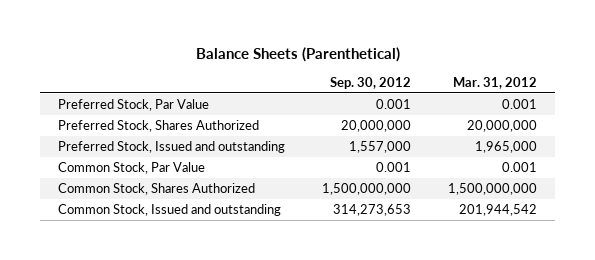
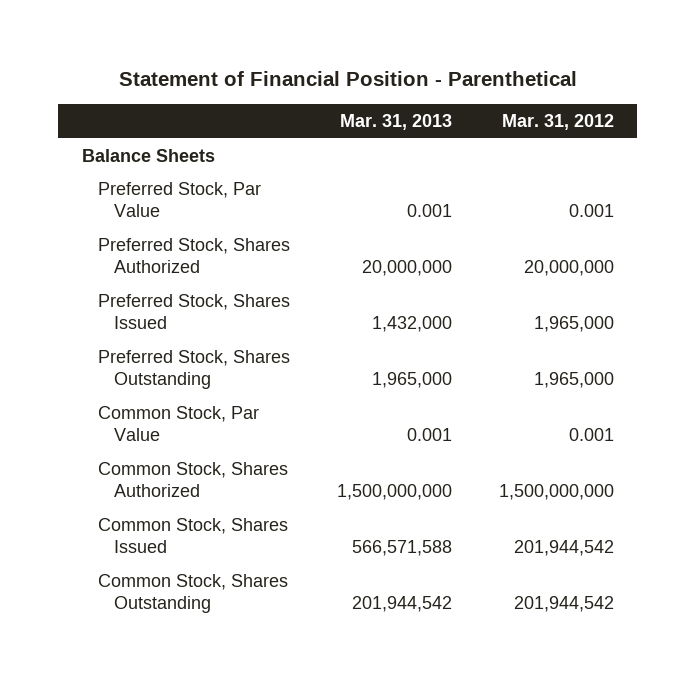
- Balance Sheets (Parenthetical)
+ Statement of Financial Position - Parenthetical
- | Sep. 30, 2012 | Mar. 31, 2012
+ | Mar. 31, 2013 | Mar. 31, 2012
+ Balance Sheets
- Preferred Stock, Issued and outstanding | 1,557,000 | 1,965,000
+ Preferred Stock, Shares Issued | 1,432,000 | 1,965,000
+ Preferred Stock, Shares Outstanding | 1,965,000 | 1,965,000
- Common Stock, Issued and outstanding | 314,273,653 | 201,944,542
+ Common Stock, Shares Issued | 566,571,588 | 201,944,542
+ Common Stock, Shares Outstanding | 201,944,542 | 201,944,542

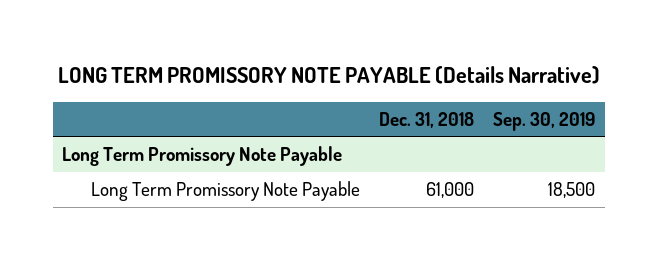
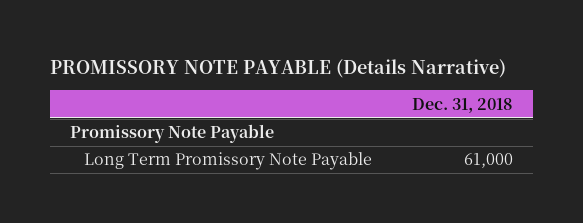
- LONG TERM PROMISSORY NOTE PAYABLE (Details Narrative)
+ PROMISSORY NOTE PAYABLE (Details Narrative)
- | Dec. 31, 2018 | Sep. 30, 2019
+ | Dec. 31, 2018
- Long Term Promissory Note Payable
+ Promissory Note Payable

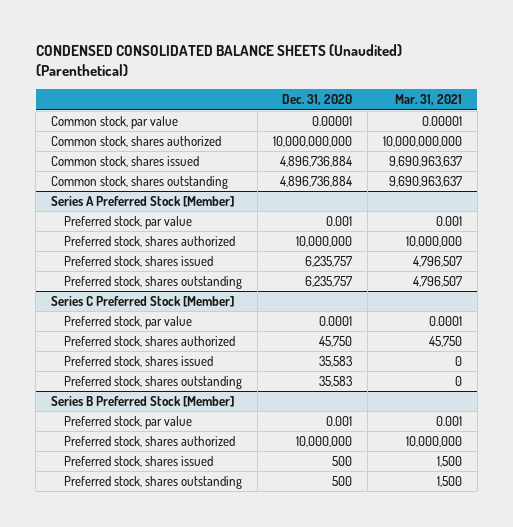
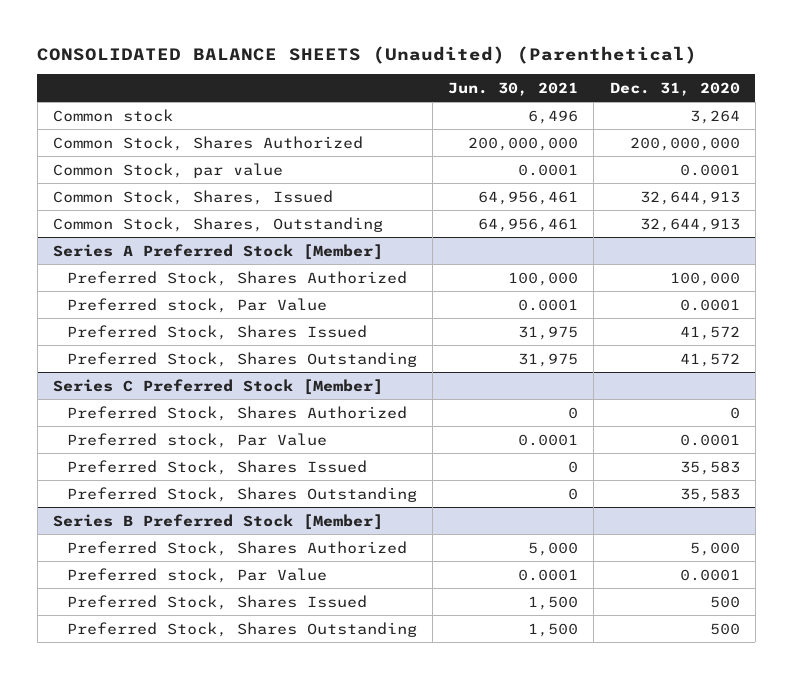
- CONDENSED CONSOLIDATED BALANCE SHEETS (Unaudited) (Parenthetical)
+ CONSOLIDATED BALANCE SHEETS (Unaudited) (Parenthetical)
- | Dec. 31, 2020 | Mar. 31, 2021
+ | Jun. 30, 2021 | Dec. 31, 2020
- Common stock, par value | 0.00001 | 0.00001
- Common stock, shares authorized | 10,000,000,000 | 10,000,000,000
- Common stock, shares issued | 4,896,736,884 | 9,690,963,637
- Common stock, shares outstanding | 4,896,736,884 | 9,690,963,637
+ Common stock | 6,496 | 3,264
+ Common Stock, Shares Authorized | 200,000,000 | 200,000,000
+ Common Stock, par value | 0.0001 | 0.0001
+ Common Stock, Shares, Issued | 64,956,461 | 32,644,913
+ Common Stock, Shares, Outstanding | 64,956,461 | 32,644,913
@ Series A Preferred Stock [Member]
- Preferred stock, par value | 0.001 | 0.001
- Preferred stock, shares authorized | 10,000,000 | 10,000,000
- Preferred stock, shares issued | 6,235,757 | 4,796,507
- Preferred stock, shares outstanding | 6,235,757 | 4,796,507
+ Preferred Stock, Shares Authorized | 100,000 | 100,000
+ Preferred stock, Par Value | 0.0001 | 0.0001
+ Preferred Stock, Shares Issued | 31,975 | 41,572
+ Preferred Stock, Shares Outstanding | 31,975 | 41,572
@ Series C Preferred Stock [Member]
- Preferred stock, par value | 0.0001 | 0.0001
- Preferred stock, shares authorized | 45,750 | 45,750
- Preferred stock, shares issued | 35,583 | 0
- Preferred stock, shares outstanding | 35,583 | 0
+ Preferred Stock, Shares Authorized | 0 | 0
+ Preferred stock, Par Value | 0.0001 | 0.0001
+ Preferred Stock, Shares Issued | 0 | 35,583
+ Preferred Stock, Shares Outstanding | 0 | 35,583
@ Series B Preferred Stock [Member]
- Preferred stock, par value | 0.001 | 0.001
- Preferred stock, shares authorized | 10,000,000 | 10,000,000
- Preferred stock, shares issued | 500 | 1,500
- Preferred stock, shares outstanding | 500 | 1,500
+ Preferred Stock, Shares Authorized | 5,000 | 5,000
+ Preferred stock, Par Value | 0.0001 | 0.0001
+ Preferred Stock, Shares Issued | 1,500 | 500
+ Preferred Stock, Shares Outstanding | 1,500 | 500

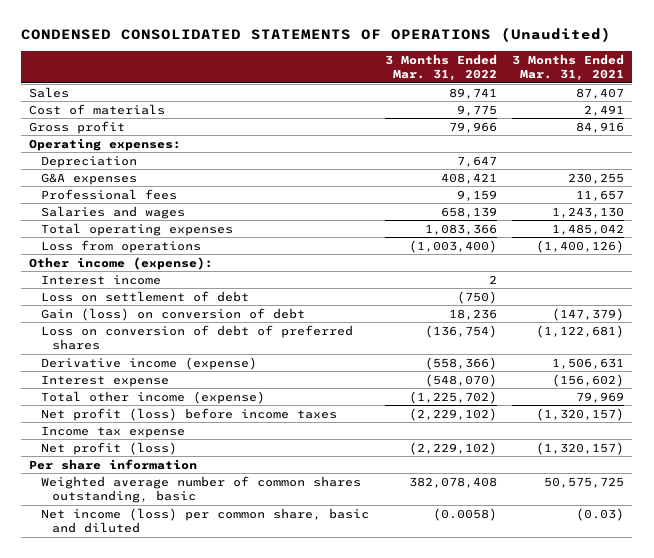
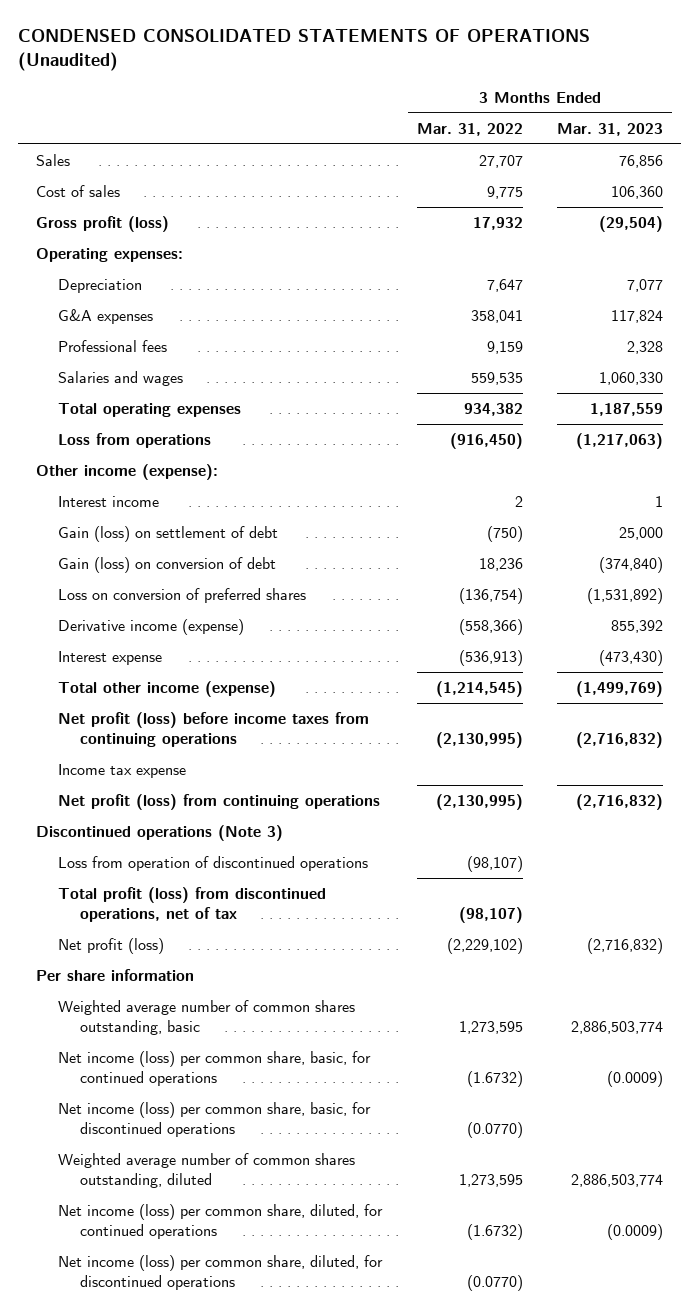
- | 3 Months Ended Mar. 31, 2022 | 3 Months Ended Mar. 31, 2021
+ | 3 Months Ended Mar. 31, 2022 | 3 Months Ended Mar. 31, 2023
- Sales | 89,741 | 87,407
- Cost of materials | 9,775 | 2,491
- Gross profit | 79,966 | 84,916
+ Sales | 27,707 | 76,856
+ Cost of sales | 9,775 | 106,360
+ Gross profit (loss) | 17,932 | (29,504)
- G&A expenses | 408,421 | 230,255
+ G&A expenses | 358,041 | 117,824
- Salaries and wages | 658,139 | 1,243,130
- Total operating expenses | 1,083,366 | 1,485,042
- Loss from operations | (1,003,400) | (1,400,126)
+ Salaries and wages | 559,535 | 1,060,330
+ Total operating expenses | 934,382 | 1,187,559
+ Loss from operations | (916,450) | (1,217,063)
- Loss on settlement of debt | (750) |
+ Gain (loss) on settlement of debt | (750) | 25,000
- Loss on conversion of debt of preferred shares | (136,754) | (1,122,681)
+ Loss on conversion of preferred shares | (136,754) | (1,531,892)
- Interest expense | (548,070) | (156,602)
- Total other income (expense) | (1,225,702) | 79,969
- Net profit (loss) before income taxes | (2,229,102) | (1,320,157)
+ Interest expense | (536,913) | (473,430)
+ Total other income (expense) | (1,214,545) | (1,499,769)
+ Net profit (loss) before income taxes from continuing operations | (2,130,995) | (2,716,832)
+ Net profit (loss) from continuing operations | (2,130,995) | (2,716,832)
+ Discontinued operations (Note 3)
+ Loss from operation of discontinued operations | (98,107) |
+ Total profit (loss) from discontinued operations, net of tax | (98,107) |
- Weighted average number of common shares outstanding, basic | 382,078,408 | 50,575,725
- Net income (loss) per common share, basic and diluted | (0.0058) | (0.03)
+ Weighted average number of common shares outstanding, basic | 1,273,595 | 2,886,503,774
+ Net income (loss) per common share, basic, for continued operations | (1.6732) | (0.0009)
+ Net income (loss) per common share, basic, for discontinued operations | (0.0770) |
+ Weighted average number of common shares outstanding, diluted | 1,273,595 | 2,886,503,774
+ Net income (loss) per common share, diluted, for continued operations | (1.6732) | (0.0009)
+ Net income (loss) per common share, diluted, for discontinued operations | (0.0770) |

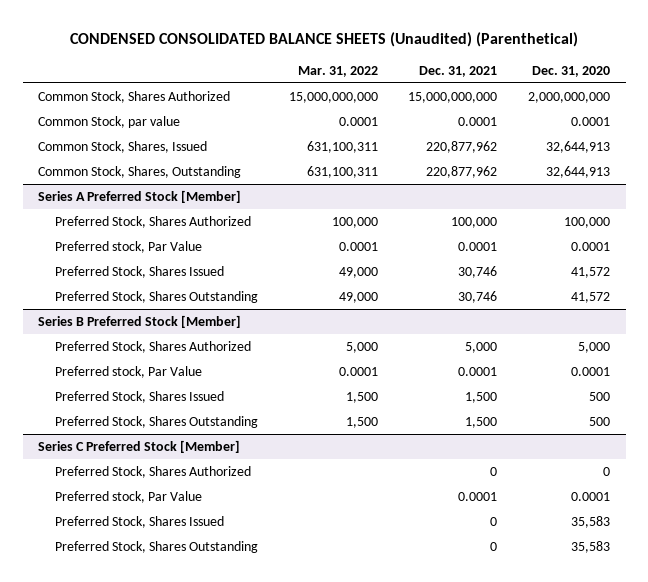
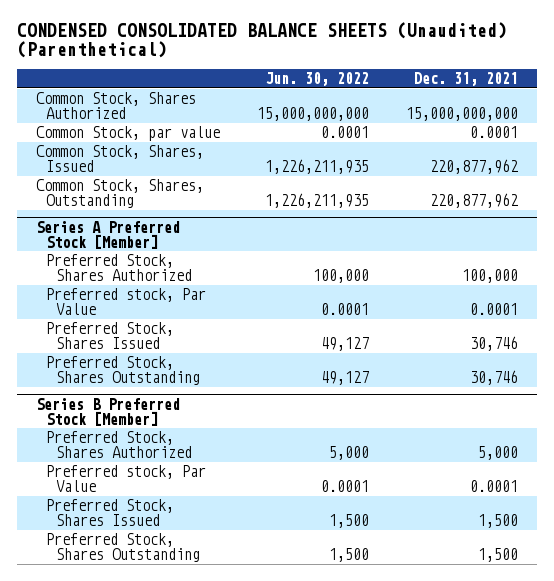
- | Mar. 31, 2022 | Dec. 31, 2021 | Dec. 31, 2020
+ | Jun. 30, 2022 | Dec. 31, 2021
- Series C Preferred Stock [Member]
- Preferred Stock, Shares Authorized | | 0 | 0
- Preferred stock, Par Value | | 0.0001 | 0.0001
- Preferred Stock, Shares Issued | | 0 | 35,583
- Preferred Stock, Shares Outstanding | | 0 | 35,583

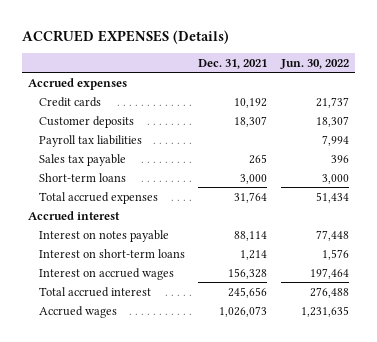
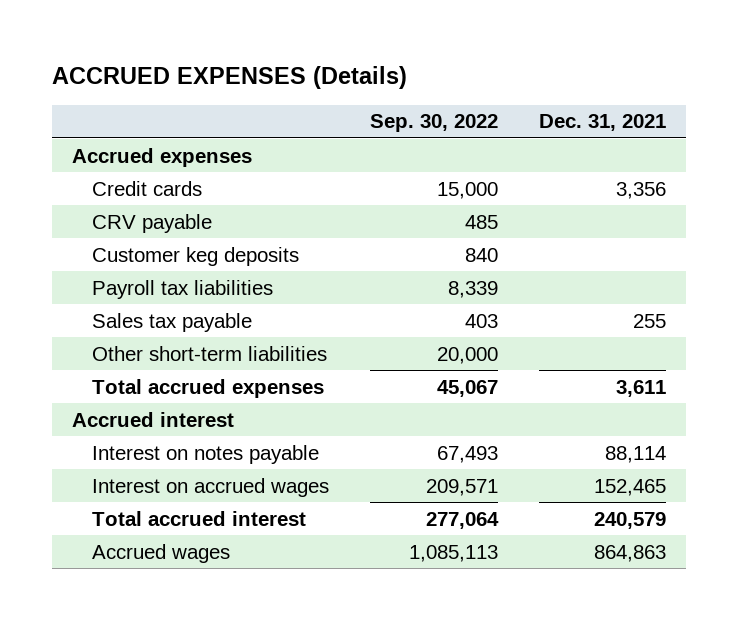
- | Dec. 31, 2021 | Jun. 30, 2022
+ | Sep. 30, 2022 | Dec. 31, 2021
- Credit cards | 10,192 | 21,737
- Customer deposits | 18,307 | 18,307
+ Credit cards | 15,000 | 3,356
+ CRV payable | 485 |
+ Customer keg deposits | 840 |
- Sales tax payable | 265 | 396
- Short-term loans | 3,000 | 3,000
- Total accrued expenses | 31,764 | 51,434
+ Sales tax payable | 403 | 255
+ Other short-term liabilities | 20,000 |
+ Total accrued expenses | 45,067 | 3,611
- Interest on short-term loans | 1,214 | 1,576
- Interest on accrued wages | 156,328 | 197,464
- Total accrued interest | 245,656 | 276,488
- Accrued wages | 1,026,073 | 1,231,635
+ Interest on accrued wages | 209,571 | 152,465
+ Total accrued interest | 277,064 | 240,579
+ Accrued wages | 1,085,113 | 864,863

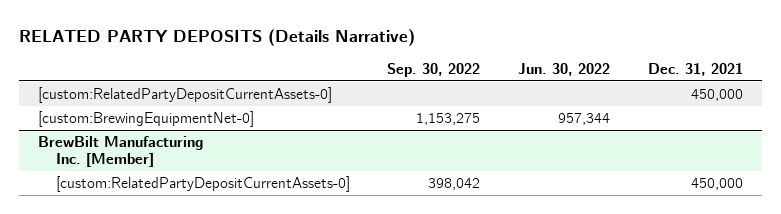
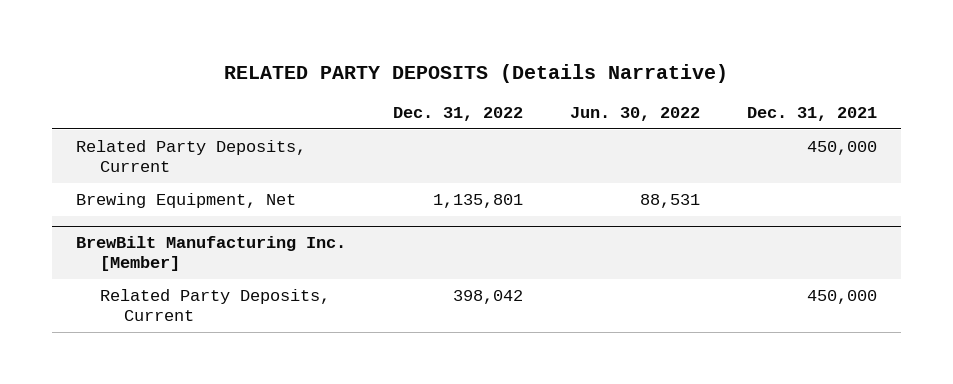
- | Sep. 30, 2022 | Jun. 30, 2022 | Dec. 31, 2021
+ | Dec. 31, 2022 | Jun. 30, 2022 | Dec. 31, 2021
- [custom:RelatedPartyDepositCurrentAssets-0] | | | 450,000
- [custom:BrewingEquipmentNet-0] | 1,153,275 | 957,344 |
+ Related Party Deposits, Current | | | 450,000
+ Brewing Equipment, Net | 1,135,801 | 88,531 |
@ BrewBilt Manufacturing Inc. [Member]
- [custom:RelatedPartyDepositCurrentAssets-0] | 398,042 | | 450,000
+ Related Party Deposits, Current | 398,042 | | 450,000

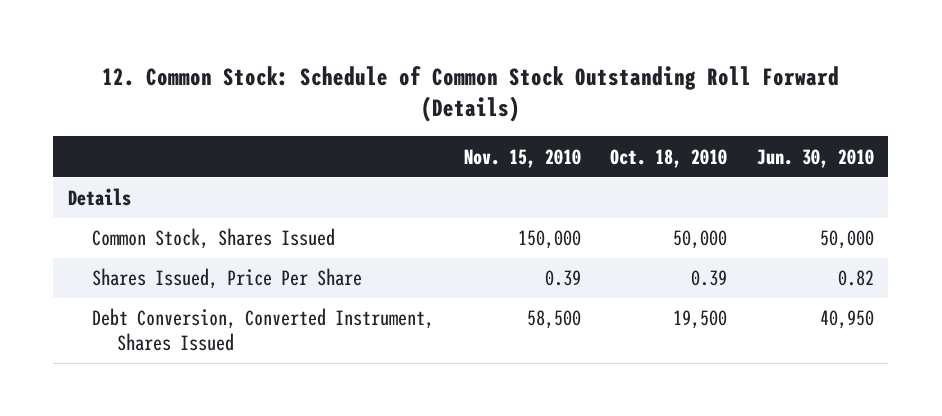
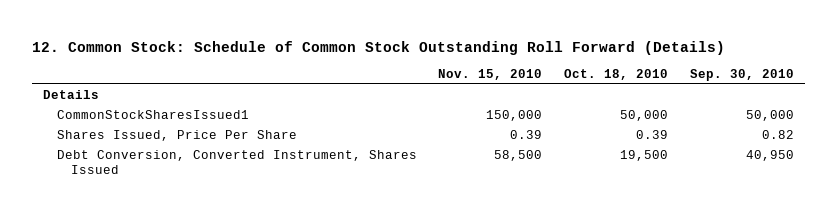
- | Nov. 15, 2010 | Oct. 18, 2010 | Jun. 30, 2010
+ | Nov. 15, 2010 | Oct. 18, 2010 | Sep. 30, 2010
- Common Stock, Shares Issued | 150,000 | 50,000 | 50,000
+ CommonStockSharesIssued1 | 150,000 | 50,000 | 50,000

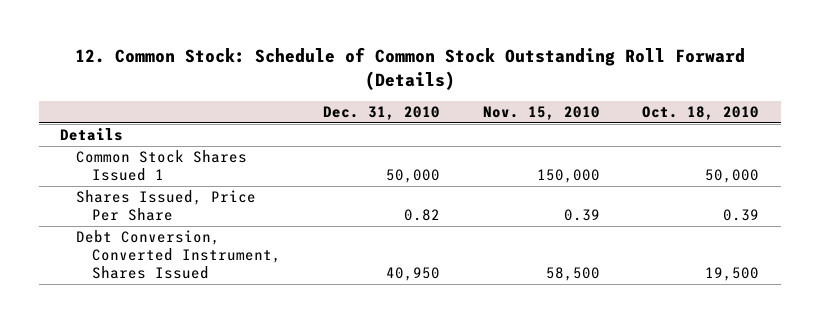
- | Nov. 15, 2010 | Oct. 18, 2010 | Sep. 30, 2010
+ | Dec. 31, 2010 | Nov. 15, 2010 | Oct. 18, 2010
- CommonStockSharesIssued1 | 150,000 | 50,000 | 50,000
+ Common Stock Shares Issued 1 | 50,000 | 150,000 | 50,000

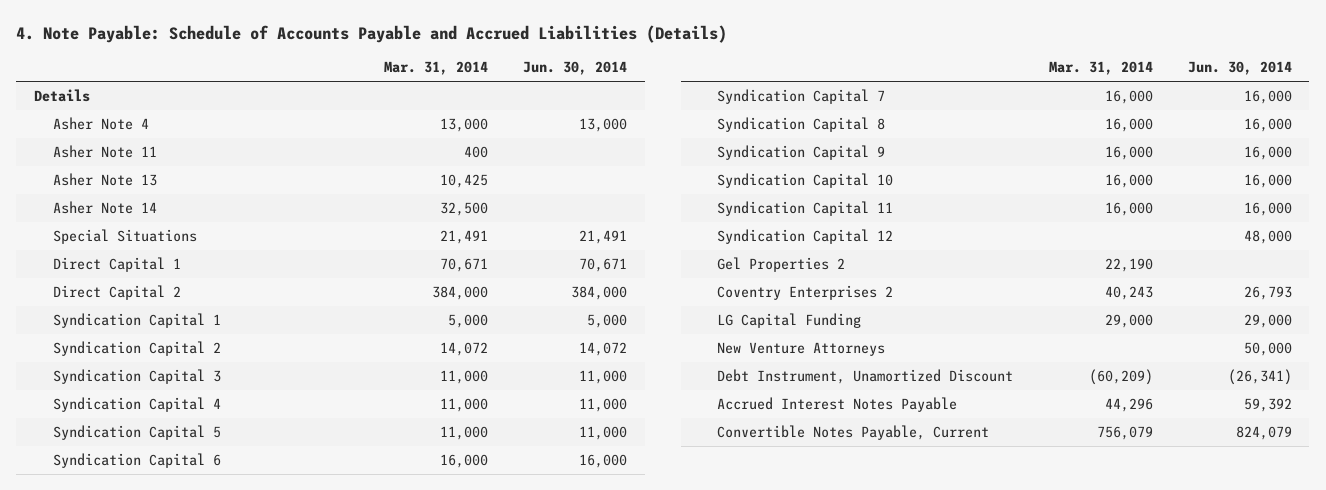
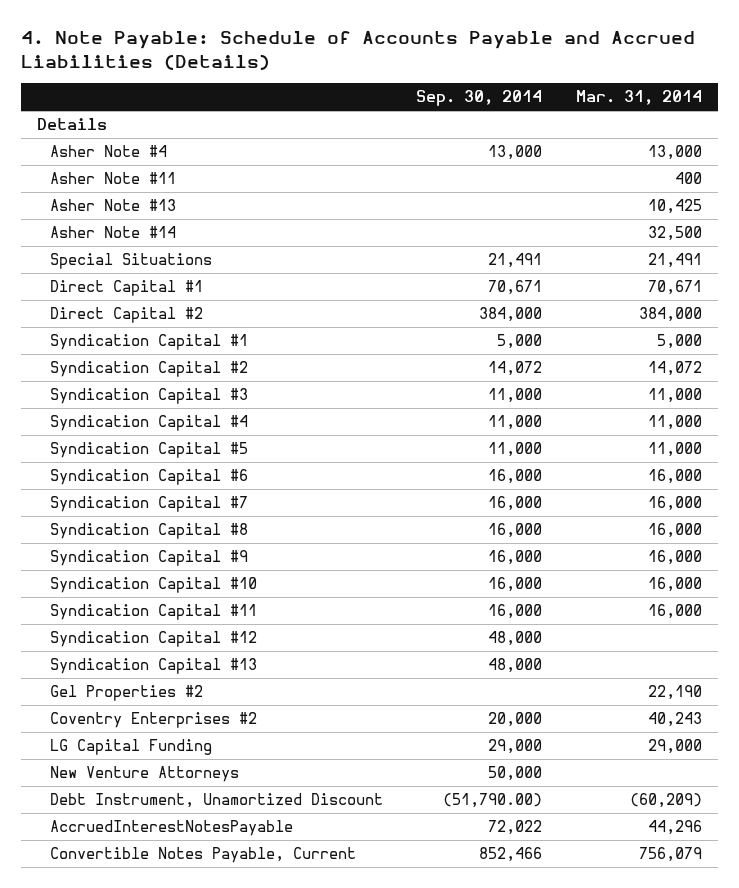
- | Mar. 31, 2014 | Jun. 30, 2014
+ | Sep. 30, 2014 | Mar. 31, 2014
- Asher Note 4 | 13,000 | 13,000
- Asher Note 11 | 400 |
- Asher Note 13 | 10,425 |
- Asher Note 14 | 32,500 |
+ Asher Note #4 | 13,000 | 13,000
+ Asher Note #11 | | 400
+ Asher Note #13 | | 10,425
+ Asher Note #14 | | 32,500
- Direct Capital 1 | 70,671 | 70,671
- Direct Capital 2 | 384,000 | 384,000
- Syndication Capital 1 | 5,000 | 5,000
- Syndication Capital 2 | 14,072 | 14,072
- Syndication Capital 3 | 11,000 | 11,000
- Syndication Capital 4 | 11,000 | 11,000
- Syndication Capital 5 | 11,000 | 11,000
- Syndication Capital 6 | 16,000 | 16,000
- Syndication Capital 7 | 16,000 | 16,000
- Syndication Capital 8 | 16,000 | 16,000
- Syndication Capital 9 | 16,000 | 16,000
- Syndication Capital 10 | 16,000 | 16,000
- Syndication Capital 11 | 16,000 | 16,000
- Syndication Capital 12 | | 48,000
- Gel Properties 2 | 22,190 |
- Coventry Enterprises 2 | 40,243 | 26,793
+ Direct Capital #1 | 70,671 | 70,671
+ Direct Capital #2 | 384,000 | 384,000
+ Syndication Capital #1 | 5,000 | 5,000
+ Syndication Capital #2 | 14,072 | 14,072
+ Syndication Capital #3 | 11,000 | 11,000
+ Syndication Capital #4 | 11,000 | 11,000
+ Syndication Capital #5 | 11,000 | 11,000
+ Syndication Capital #6 | 16,000 | 16,000
+ Syndication Capital #7 | 16,000 | 16,000
+ Syndication Capital #8 | 16,000 | 16,000
+ Syndication Capital #9 | 16,000 | 16,000
+ Syndication Capital #10 | 16,000 | 16,000
+ Syndication Capital #11 | 16,000 | 16,000
+ Syndication Capital #12 | 48,000 |
+ Syndication Capital #13 | 48,000 |
+ Gel Properties #2 | | 22,190
+ Coventry Enterprises #2 | 20,000 | 40,243
- Accrued Interest Notes Payable | 44,296 | 59,392
+ AccruedInterestNotesPayable | 72,022 | 44,296

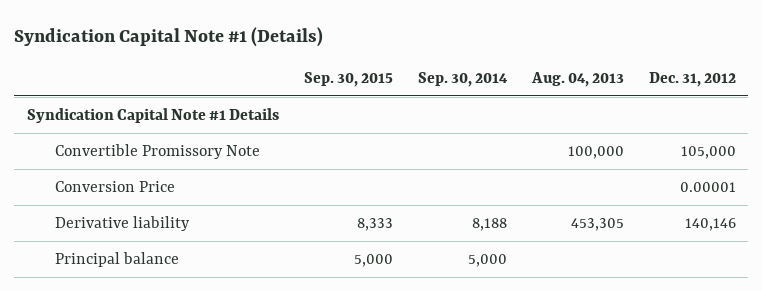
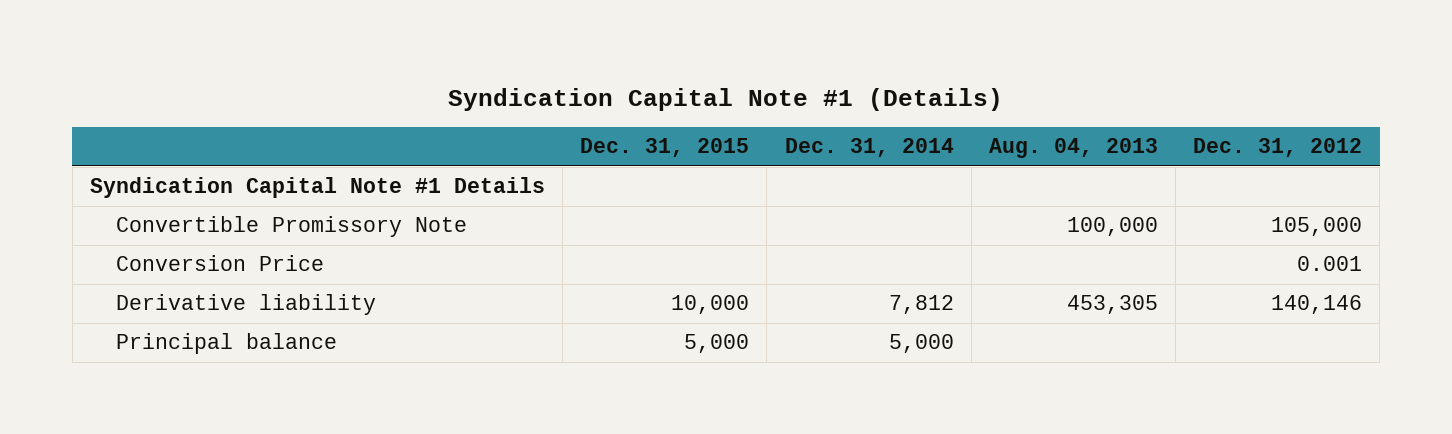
- | Sep. 30, 2015 | Sep. 30, 2014 | Aug. 04, 2013 | Dec. 31, 2012
+ | Dec. 31, 2015 | Dec. 31, 2014 | Aug. 04, 2013 | Dec. 31, 2012
- Conversion Price | | | | 0.00001
+ Conversion Price | | | | 0.001

